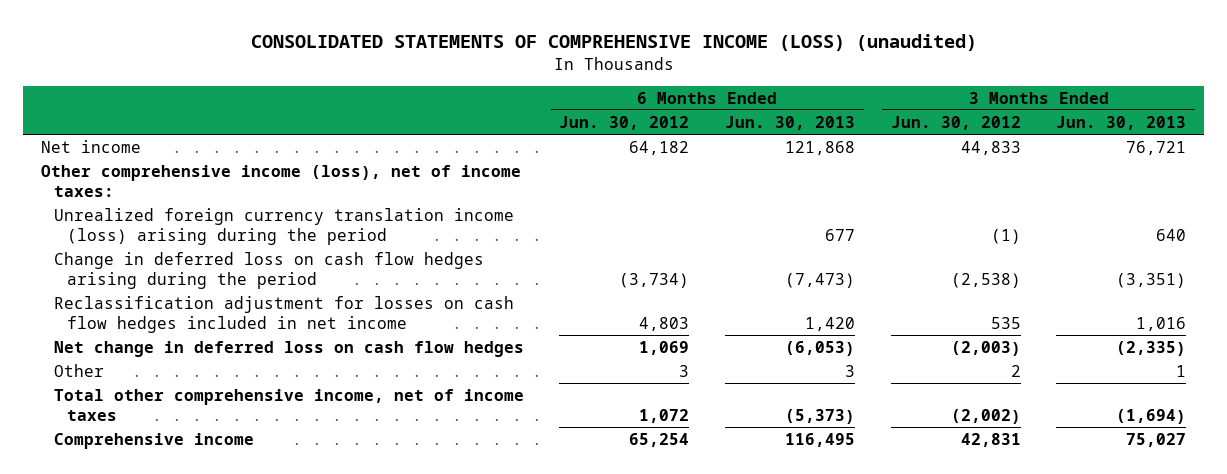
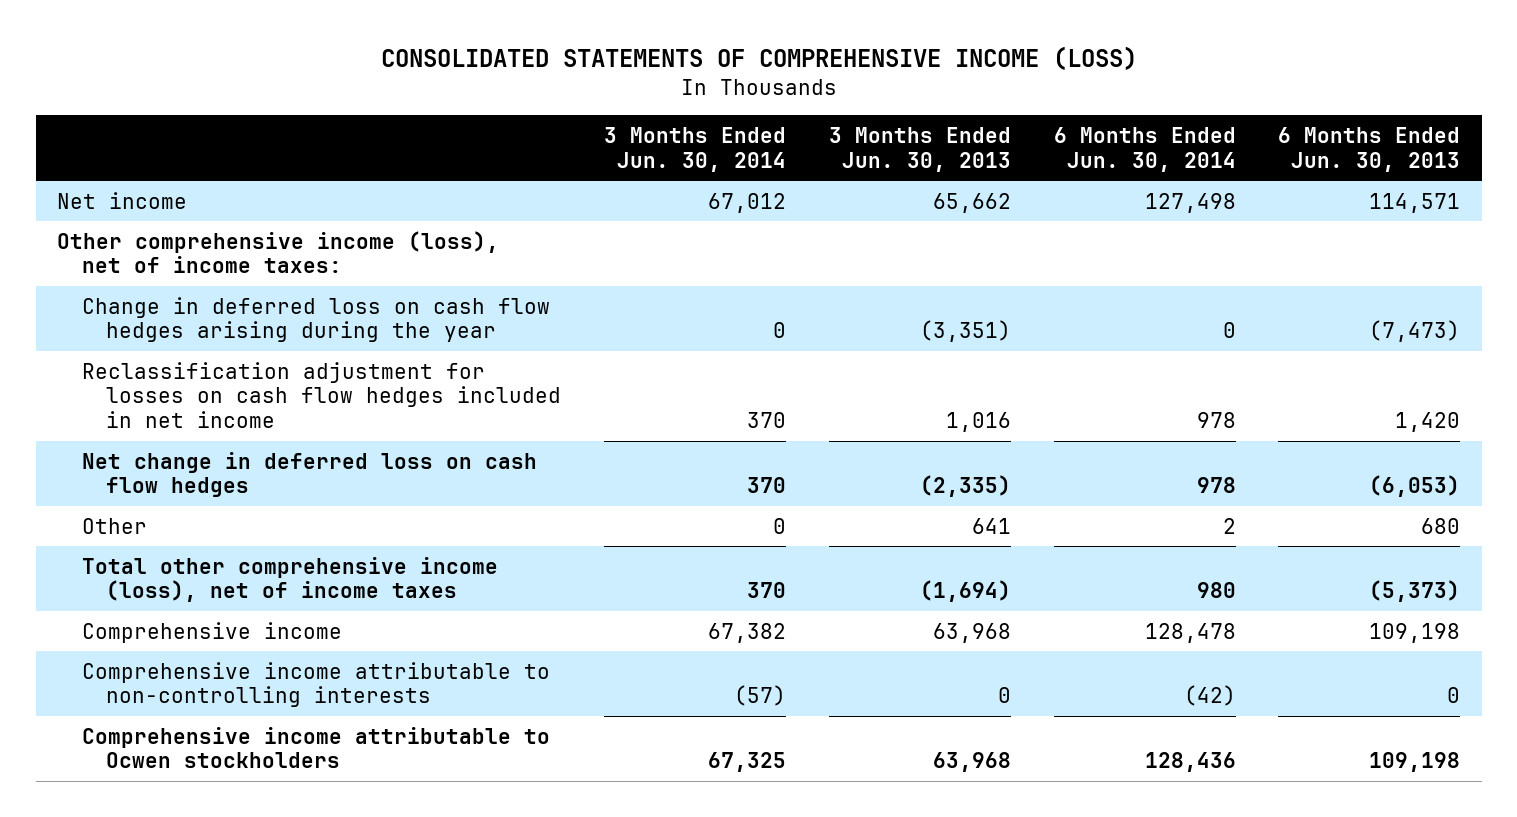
- CONSOLIDATED STATEMENTS OF COMPREHENSIVE INCOME (LOSS) (unaudited)
+ CONSOLIDATED STATEMENTS OF COMPREHENSIVE INCOME (LOSS)
- | 6 Months Ended Jun. 30, 2012 | 6 Months Ended Jun. 30, 2013 | 3 Months Ended Jun. 30, 2012 | 3 Months Ended Jun. 30, 2013
+ | 3 Months Ended Jun. 30, 2014 | 3 Months Ended Jun. 30, 2013 | 6 Months Ended Jun. 30, 2014 | 6 Months Ended Jun. 30, 2013
- Net income | 64,182 | 121,868 | 44,833 | 76,721
+ Net income | 67,012 | 65,662 | 127,498 | 114,571
- Unrealized foreign currency translation income (loss) arising during the period | | 677 | (1) | 640
- Change in deferred loss on cash flow hedges arising during the period | (3,734) | (7,473) | (2,538) | (3,351)
+ Change in deferred loss on cash flow hedges arising during the year | 0 | (3,351) | 0 | (7,473)
- Other | 3 | 3 | 2 | 1
- Total other comprehensive income, net of income taxes | 1,072 | (5,373) | (2,002) | (1,694)
- Comprehensive income | 65,254 | 116,495 | 42,831 | 75,027
+ Other | 0 | 641 | 2 | 680
+ Total other comprehensive income (loss), net of income taxes | 370 | (1,694) | 980 | (5,373)
+ Comprehensive income | 67,382 | 63,968 | 128,478 | 109,198
+ Comprehensive income attributable to non-controlling interests | (57) | 0 | (42) | 0
+ Comprehensive income attributable to Ocwen stockholders | 67,325 | 63,968 | 128,436 | 109,198

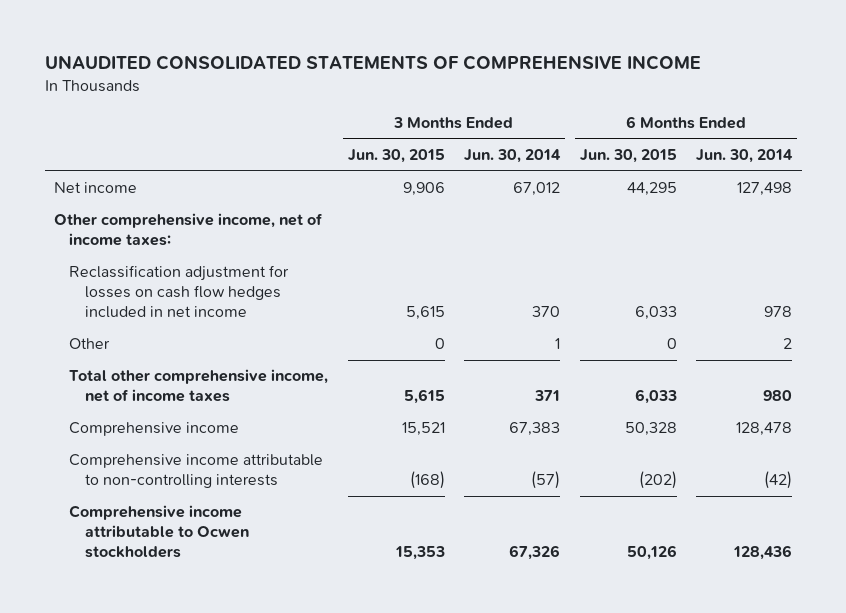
- CONSOLIDATED STATEMENTS OF COMPREHENSIVE INCOME (LOSS)
+ UNAUDITED CONSOLIDATED STATEMENTS OF COMPREHENSIVE INCOME
- | 3 Months Ended Jun. 30, 2014 | 3 Months Ended Jun. 30, 2013 | 6 Months Ended Jun. 30, 2014 | 6 Months Ended Jun. 30, 2013
+ | 3 Months Ended Jun. 30, 2015 | 3 Months Ended Jun. 30, 2014 | 6 Months Ended Jun. 30, 2015 | 6 Months Ended Jun. 30, 2014
- Other comprehensive income (loss), net of income taxes:
- Change in deferred loss on cash flow hedges arising during the year | 0 | (3,351) | 0 | (7,473)
+ Other comprehensive income, net of income taxes:
- Net change in deferred loss on cash flow hedges | 370 | (2,335) | 978 | (6,053)
- Other | 0 | 641 | 2 | 680
- Total other comprehensive income (loss), net of income taxes | 370 | (1,694) | 980 | (5,373)
- Comprehensive income | 67,382 | 63,968 | 128,478 | 109,198
+ Other | 0 | 1 | 0 | 2
+ Total other comprehensive income, net of income taxes | 5,615 | 371 | 6,033 | 980
+ Comprehensive income | 15,521 | 67,383 | 50,328 | 128,478
- Comprehensive income attributable to Ocwen stockholders | 67,325 | 63,968 | 128,436 | 109,198
+ Comprehensive income attributable to Ocwen stockholders | 15,353 | 67,326 | 50,126 | 128,436

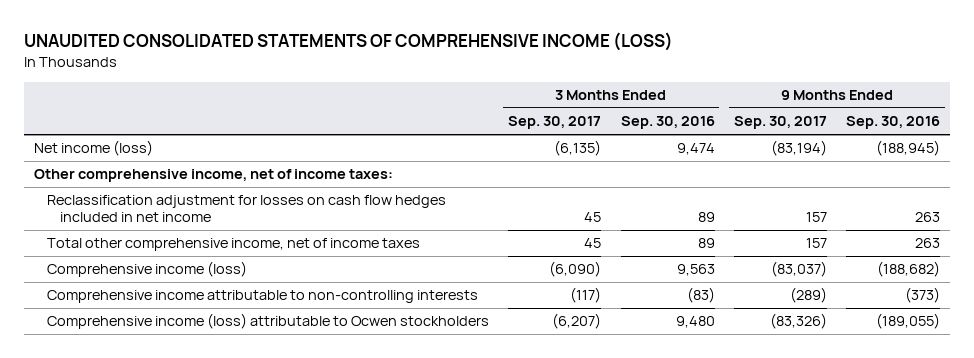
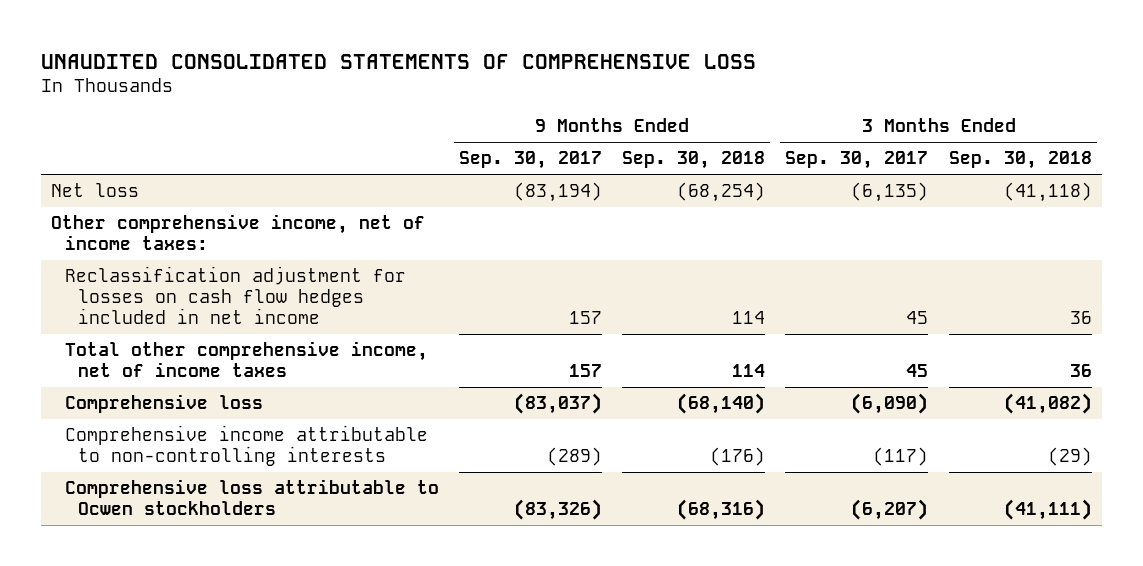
- UNAUDITED CONSOLIDATED STATEMENTS OF COMPREHENSIVE INCOME (LOSS)
+ UNAUDITED CONSOLIDATED STATEMENTS OF COMPREHENSIVE LOSS
- | 3 Months Ended Sep. 30, 2017 | 3 Months Ended Sep. 30, 2016 | 9 Months Ended Sep. 30, 2017 | 9 Months Ended Sep. 30, 2016
+ | 9 Months Ended Sep. 30, 2017 | 9 Months Ended Sep. 30, 2018 | 3 Months Ended Sep. 30, 2017 | 3 Months Ended Sep. 30, 2018
- Net income (loss) | (6,135) | 9,474 | (83,194) | (188,945)
+ Net loss | (83,194) | (68,254) | (6,135) | (41,118)
- Comprehensive income (loss) | (6,090) | 9,563 | (83,037) | (188,682)
+ Comprehensive loss | (83,037) | (68,140) | (6,090) | (41,082)
- Comprehensive income (loss) attributable to Ocwen stockholders | (6,207) | 9,480 | (83,326) | (189,055)
+ Comprehensive loss attributable to Ocwen stockholders | (83,326) | (68,316) | (6,207) | (41,111)

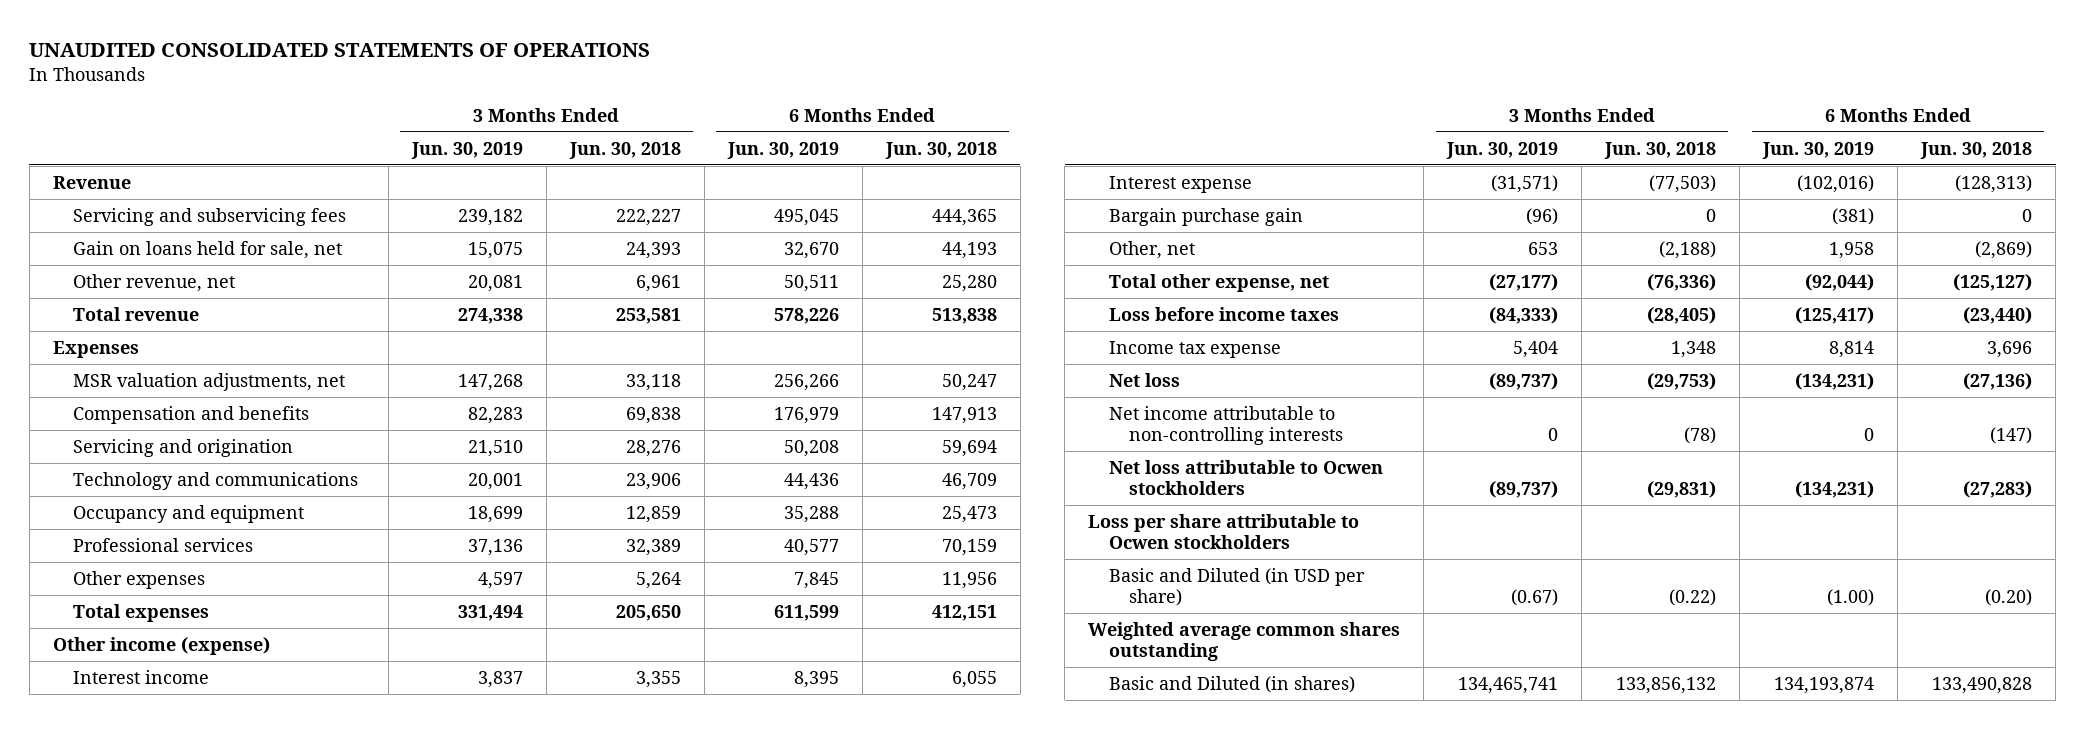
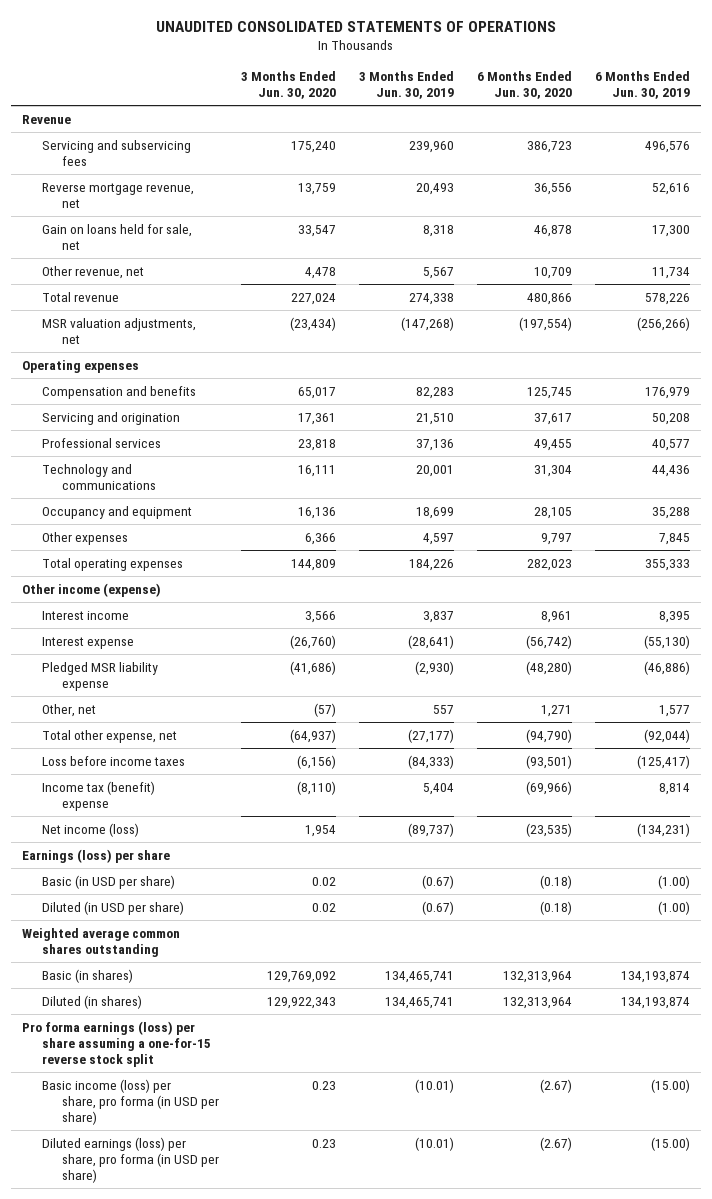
- | 3 Months Ended Jun. 30, 2019 | 3 Months Ended Jun. 30, 2018 | 6 Months Ended Jun. 30, 2019 | 6 Months Ended Jun. 30, 2018
+ | 3 Months Ended Jun. 30, 2020 | 3 Months Ended Jun. 30, 2019 | 6 Months Ended Jun. 30, 2020 | 6 Months Ended Jun. 30, 2019
- Servicing and subservicing fees | 239,182 | 222,227 | 495,045 | 444,365
- Gain on loans held for sale, net | 15,075 | 24,393 | 32,670 | 44,193
- Other revenue, net | 20,081 | 6,961 | 50,511 | 25,280
+ Servicing and subservicing fees | 175,240 | 239,960 | 386,723 | 496,576
+ Reverse mortgage revenue, net | 13,759 | 20,493 | 36,556 | 52,616
+ Gain on loans held for sale, net | 33,547 | 8,318 | 46,878 | 17,300
+ Other revenue, net | 4,478 | 5,567 | 10,709 | 11,734
- Expenses
- MSR valuation adjustments, net | 147,268 | 33,118 | 256,266 | 50,247
+ MSR valuation adjustments, net | (23,434) | (147,268) | (197,554) | (256,266)
+ Operating expenses
moved up: Professional services | 23,818 | 37,136 | 49,455 | 40,577
- Total expenses | 331,494 | 205,650 | 611,599 | 412,151
+ Total operating expenses | 144,809 | 184,226 | 282,023 | 355,333
- Interest expense | (31,571) | (77,503) | (102,016) | (128,313)
- Bargain purchase gain | (96) | 0 | (381) | 0
- Other, net | 653 | (2,188) | 1,958 | (2,869)
+ Interest expense | (26,760) | (28,641) | (56,742) | (55,130)
+ Pledged MSR liability expense | (41,686) | (2,930) | (48,280) | (46,886)
+ Other, net | (57) | 557 | 1,271 | 1,577
- Income tax expense | 5,404 | 1,348 | 8,814 | 3,696
- Net loss | (89,737) | (29,753) | (134,231) | (27,136)
- Net income attributable to non-controlling interests | 0 | (78) | 0 | (147)
- Net loss attributable to Ocwen stockholders | (89,737) | (29,831) | (134,231) | (27,283)
- Loss per share attributable to Ocwen stockholders
- Basic and Diluted (in USD per share) | (0.67) | (0.22) | (1.00) | (0.20)
+ Income tax (benefit) expense | (8,110) | 5,404 | (69,966) | 8,814
+ Net income (loss) | 1,954 | (89,737) | (23,535) | (134,231)
+ Earnings (loss) per share
+ Basic (in USD per share) | 0.02 | (0.67) | (0.18) | (1.00)
+ Diluted (in USD per share) | 0.02 | (0.67) | (0.18) | (1.00)
- Basic and Diluted (in shares) | 134,465,741 | 133,856,132 | 134,193,874 | 133,490,828
+ Basic (in shares) | 129,769,092 | 134,465,741 | 132,313,964 | 134,193,874
+ Diluted (in shares) | 129,922,343 | 134,465,741 | 132,313,964 | 134,193,874
+ Pro forma earnings (loss) per share assuming a one-for-15 reverse stock split
+ Basic income (loss) per share, pro forma (in USD per share) | 0.23 | (10.01) | (2.67) | (15.00)
+ Diluted earnings (loss) per share, pro forma (in USD per share) | 0.23 | (10.01) | (2.67) | (15.00)

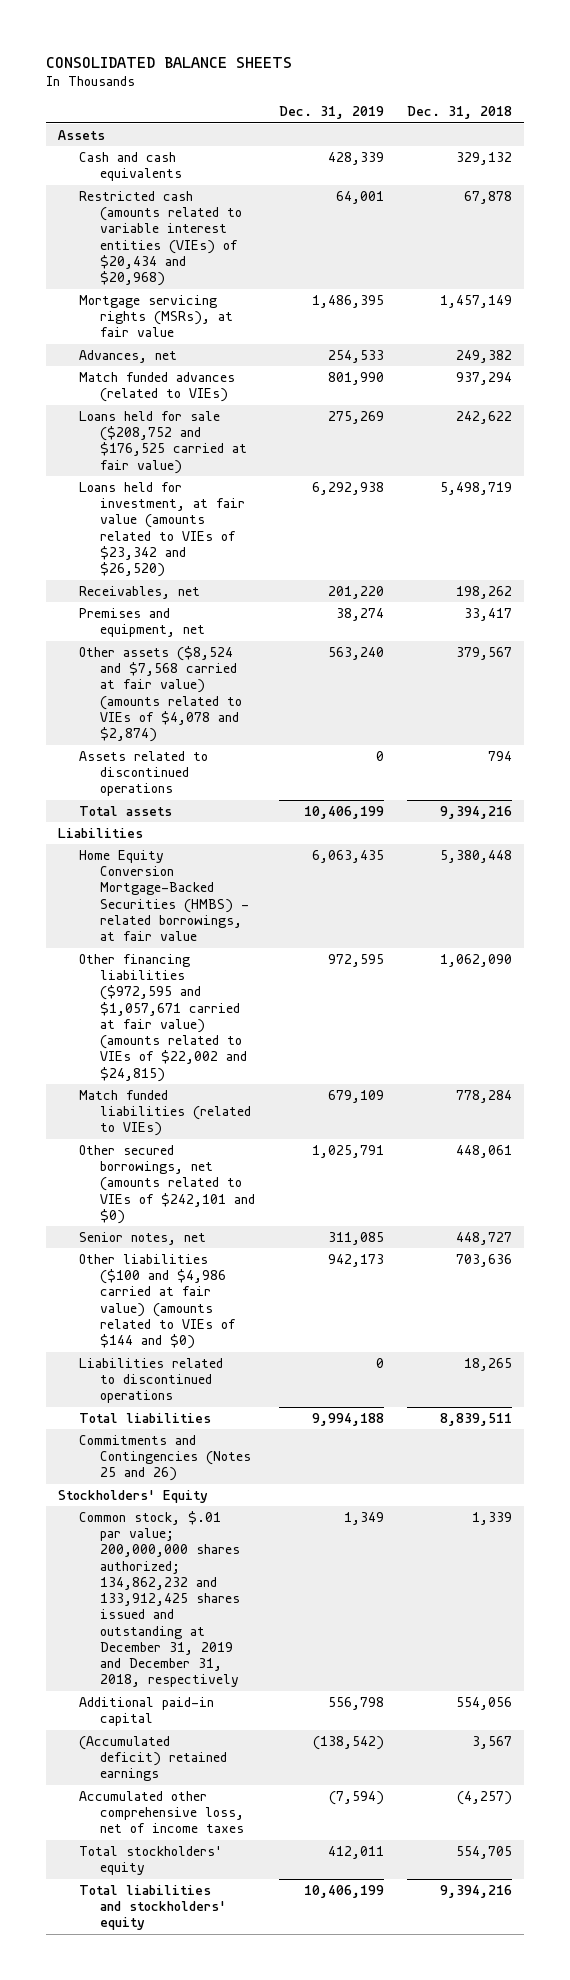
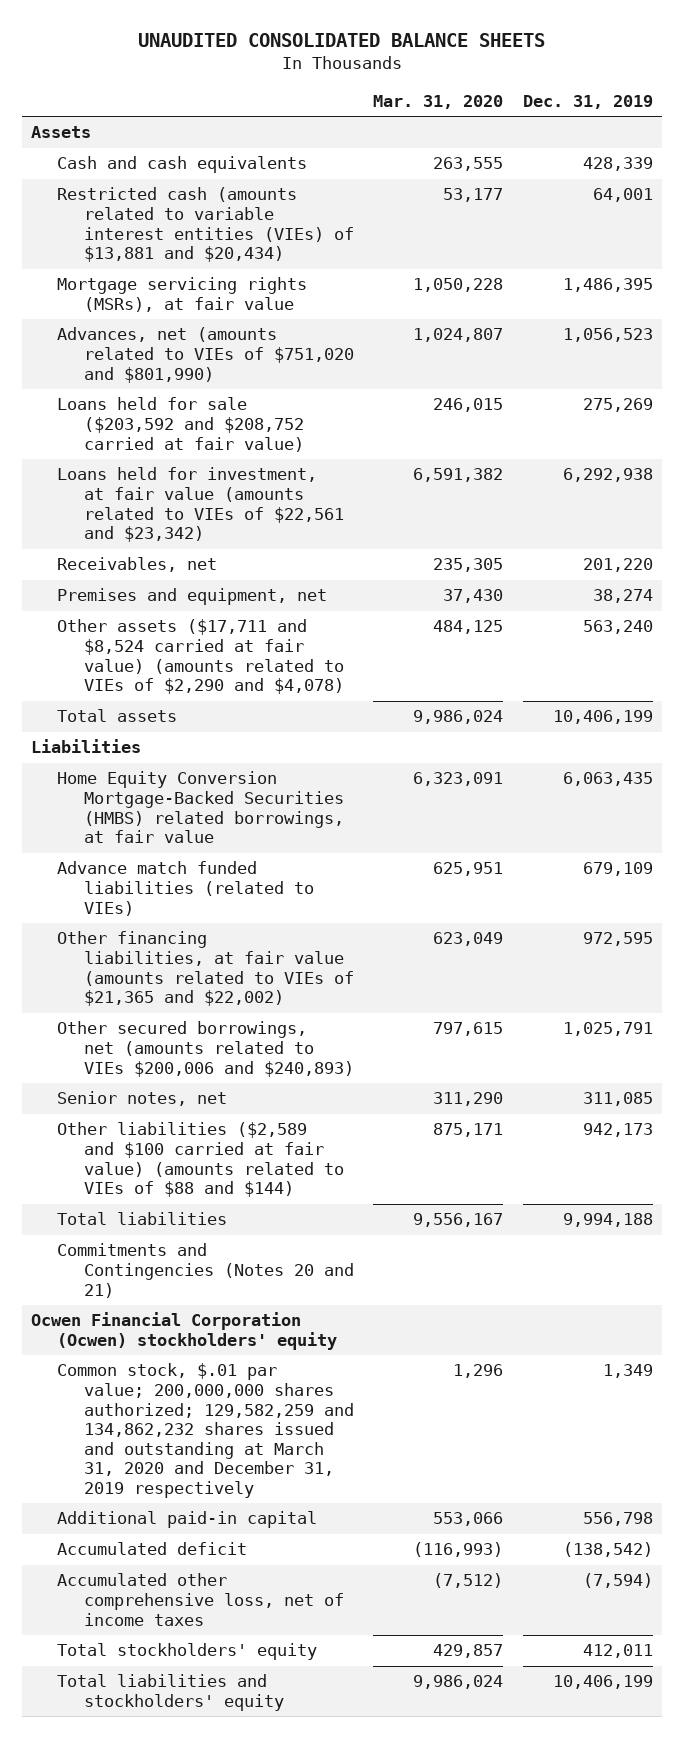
- CONSOLIDATED BALANCE SHEETS
+ UNAUDITED CONSOLIDATED BALANCE SHEETS
- | Dec. 31, 2019 | Dec. 31, 2018
+ | Mar. 31, 2020 | Dec. 31, 2019
- Restricted cash (amounts related to variable interest entities (VIEs) of $20,434 and $20,968) | 64,001 | 67,878
+ Restricted cash (amounts related to variable interest entities (VIEs) of $13,881 and $20,434) | 53,177 | 64,001
- Advances, net | 254,533 | 249,382
- Match funded advances (related to VIEs) | 801,990 | 937,294
- Loans held for sale ($208,752 and $176,525 carried at fair value) | 275,269 | 242,622
- Loans held for investment, at fair value (amounts related to VIEs of $23,342 and $26,520) | 6,292,938 | 5,498,719
+ Advances, net (amounts related to VIEs of $751,020 and $801,990) | 1,024,807 | 1,056,523
+ Loans held for sale ($203,592 and $208,752 carried at fair value) | 246,015 | 275,269
+ Loans held for investment, at fair value (amounts related to VIEs of $22,561 and $23,342) | 6,591,382 | 6,292,938
- Other assets ($8,524 and $7,568 carried at fair value) (amounts related to VIEs of $4,078 and $2,874) | 563,240 | 379,567
- Assets related to discontinued operations | 0 | 794
+ Other assets ($17,711 and $8,524 carried at fair value) (amounts related to VIEs of $2,290 and $4,078) | 484,125 | 563,240
- Home Equity Conversion Mortgage-Backed Securities (HMBS) - related borrowings, at fair value | 6,063,435 | 5,380,448
- Other financing liabilities ($972,595 and $1,057,671 carried at fair value) (amounts related to VIEs of $22,002 and $24,815) | 972,595 | 1,062,090
- Match funded liabilities (related to VIEs) | 679,109 | 778,284
- Other secured borrowings, net (amounts related to VIEs of $242,101 and $0) | 1,025,791 | 448,061
+ Home Equity Conversion Mortgage-Backed Securities (HMBS) related borrowings, at fair value | 6,323,091 | 6,063,435
+ Advance match funded liabilities (related to VIEs) | 625,951 | 679,109
+ Other financing liabilities, at fair value (amounts related to VIEs of $21,365 and $22,002) | 623,049 | 972,595
+ Other secured borrowings, net (amounts related to VIEs $200,006 and $240,893) | 797,615 | 1,025,791
- Other liabilities ($100 and $4,986 carried at fair value) (amounts related to VIEs of $144 and $0) | 942,173 | 703,636
- Liabilities related to discontinued operations | 0 | 18,265
+ Other liabilities ($2,589 and $100 carried at fair value) (amounts related to VIEs of $88 and $144) | 875,171 | 942,173
- Commitments and Contingencies (Notes 25 and 26)
- Stockholders' Equity
- Common stock, $.01 par value; 200,000,000 shares authorized; 134,862,232 and 133,912,425 shares issued and outstanding at December 31, 2019 and December 31, 2018, respectively | 1,349 | 1,339
+ Commitments and Contingencies (Notes 20 and 21)
+ Ocwen Financial Corporation (Ocwen) stockholders' equity
+ Common stock, $.01 par value; 200,000,000 shares authorized; 129,582,259 and 134,862,232 shares issued and outstanding at March 31, 2020 and December 31, 2019 respectively | 1,296 | 1,349
- (Accumulated deficit) retained earnings | (138,542) | 3,567
+ Accumulated deficit | (116,993) | (138,542)

